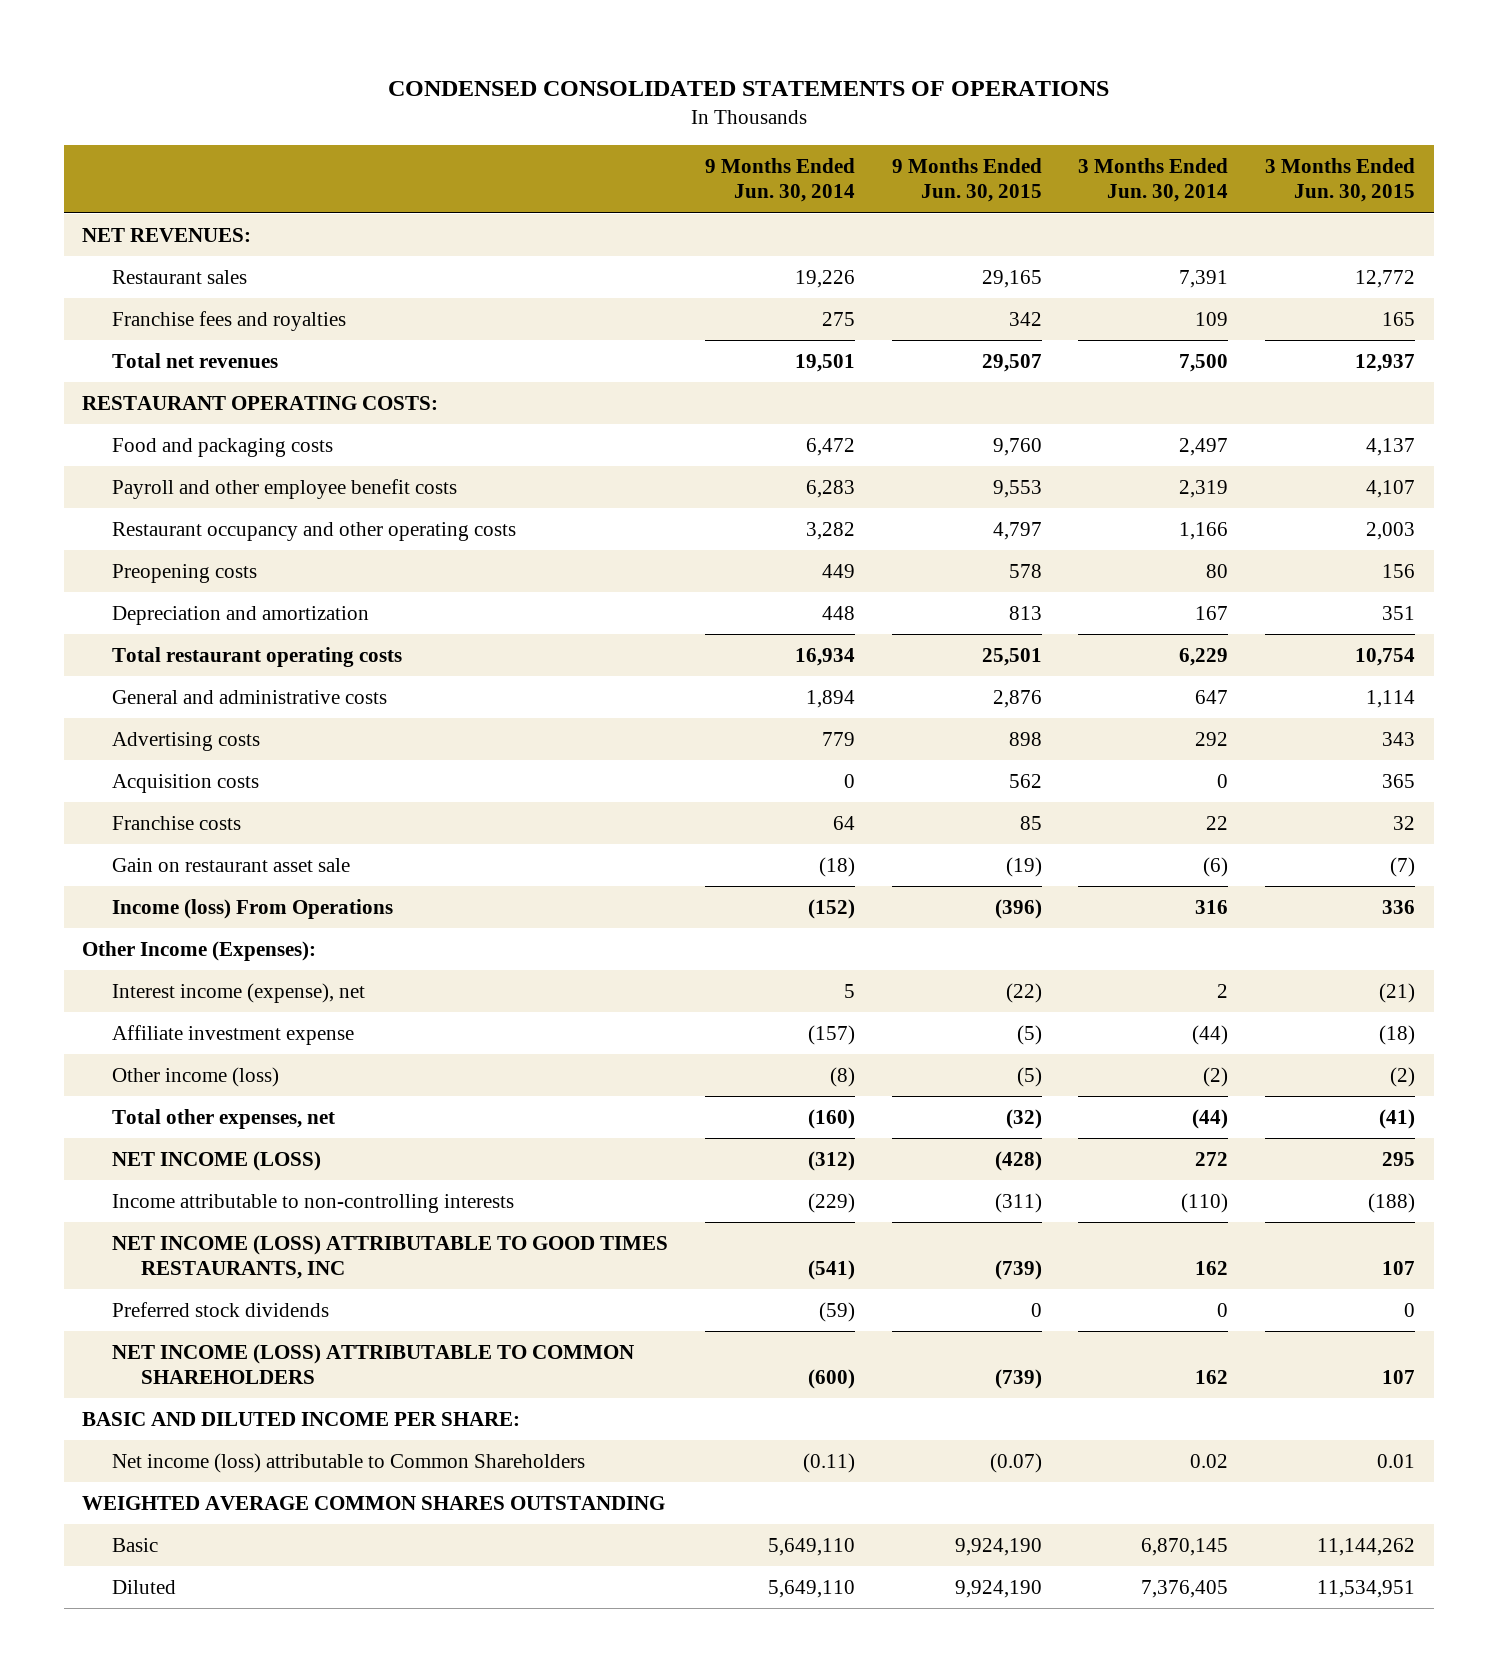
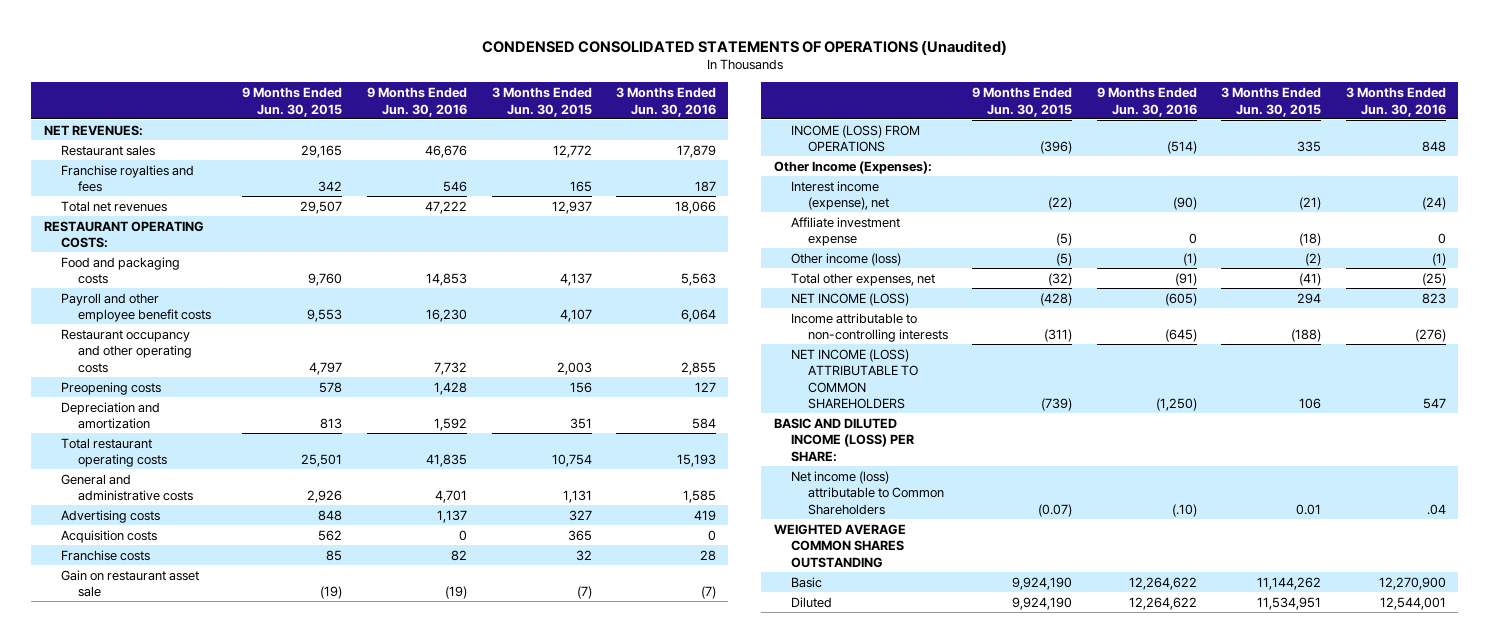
- CONDENSED CONSOLIDATED STATEMENTS OF OPERATIONS
+ CONDENSED CONSOLIDATED STATEMENTS OF OPERATIONS (Unaudited)
- | 9 Months Ended Jun. 30, 2014 | 9 Months Ended Jun. 30, 2015 | 3 Months Ended Jun. 30, 2014 | 3 Months Ended Jun. 30, 2015
+ | 9 Months Ended Jun. 30, 2015 | 9 Months Ended Jun. 30, 2016 | 3 Months Ended Jun. 30, 2015 | 3 Months Ended Jun. 30, 2016
- Franchise fees and royalties | 275 | 342 | 109 | 165
+ Franchise royalties and fees | 342 | 546 | 165 | 187
- General and administrative costs | 1,894 | 2,876 | 647 | 1,114
- Advertising costs | 779 | 898 | 292 | 343
+ General and administrative costs | 2,926 | 4,701 | 1,131 | 1,585
+ Advertising costs | 848 | 1,137 | 327 | 419
- Income (loss) From Operations | (152) | (396) | 316 | 336
+ INCOME (LOSS) FROM OPERATIONS | (396) | (514) | 335 | 848
- NET INCOME (LOSS) | (312) | (428) | 272 | 295
+ NET INCOME (LOSS) | (428) | (605) | 294 | 823
- NET INCOME (LOSS) ATTRIBUTABLE TO GOOD TIMES RESTAURANTS, INC | (541) | (739) | 162 | 107
- Preferred stock dividends | (59) | 0 | 0 | 0
- NET INCOME (LOSS) ATTRIBUTABLE TO COMMON SHAREHOLDERS | (600) | (739) | 162 | 107
- BASIC AND DILUTED INCOME PER SHARE:
+ NET INCOME (LOSS) ATTRIBUTABLE TO COMMON SHAREHOLDERS | (739) | (1,250) | 106 | 547
+ BASIC AND DILUTED INCOME (LOSS) PER SHARE:

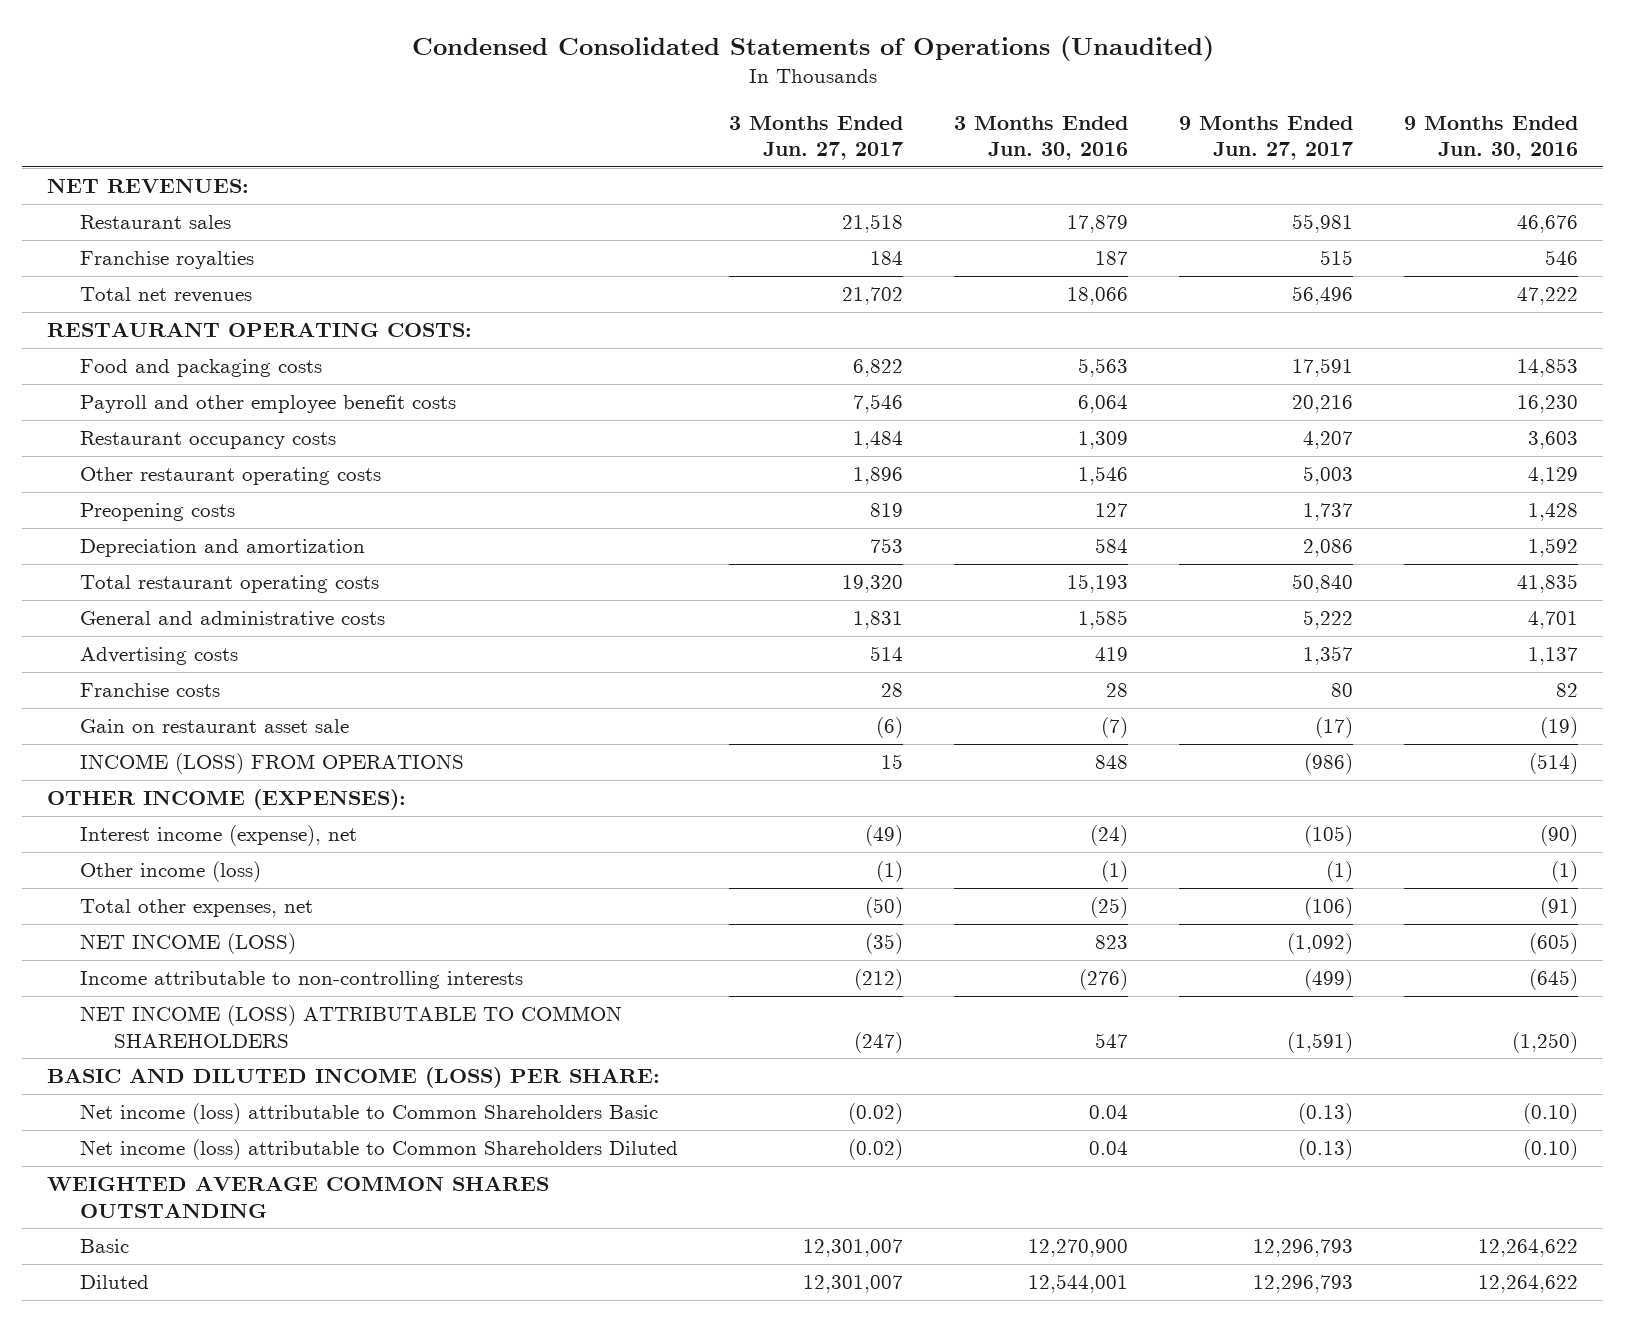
- CONDENSED CONSOLIDATED STATEMENTS OF OPERATIONS (Unaudited)
+ Condensed Consolidated Statements of Operations (Unaudited)
- | 9 Months Ended Jun. 30, 2015 | 9 Months Ended Jun. 30, 2016 | 3 Months Ended Jun. 30, 2015 | 3 Months Ended Jun. 30, 2016
+ | 3 Months Ended Jun. 27, 2017 | 3 Months Ended Jun. 30, 2016 | 9 Months Ended Jun. 27, 2017 | 9 Months Ended Jun. 30, 2016
- Franchise royalties and fees | 342 | 546 | 165 | 187
+ Franchise royalties | 184 | 187 | 515 | 546
- Restaurant occupancy and other operating costs | 4,797 | 7,732 | 2,003 | 2,855
+ Restaurant occupancy costs | 1,484 | 1,309 | 4,207 | 3,603
+ Other restaurant operating costs | 1,896 | 1,546 | 5,003 | 4,129
- Acquisition costs | 562 | 0 | 365 | 0
- Other Income (Expenses):
+ OTHER INCOME (EXPENSES):
- Affiliate investment expense | (5) | 0 | (18) | 0
- Net income (loss) attributable to Common Shareholders | (0.07) | (.10) | 0.01 | .04
+ Net income (loss) attributable to Common Shareholders Basic | (0.02) | 0.04 | (0.13) | (0.10)
+ Net income (loss) attributable to Common Shareholders Diluted | (0.02) | 0.04 | (0.13) | (0.10)

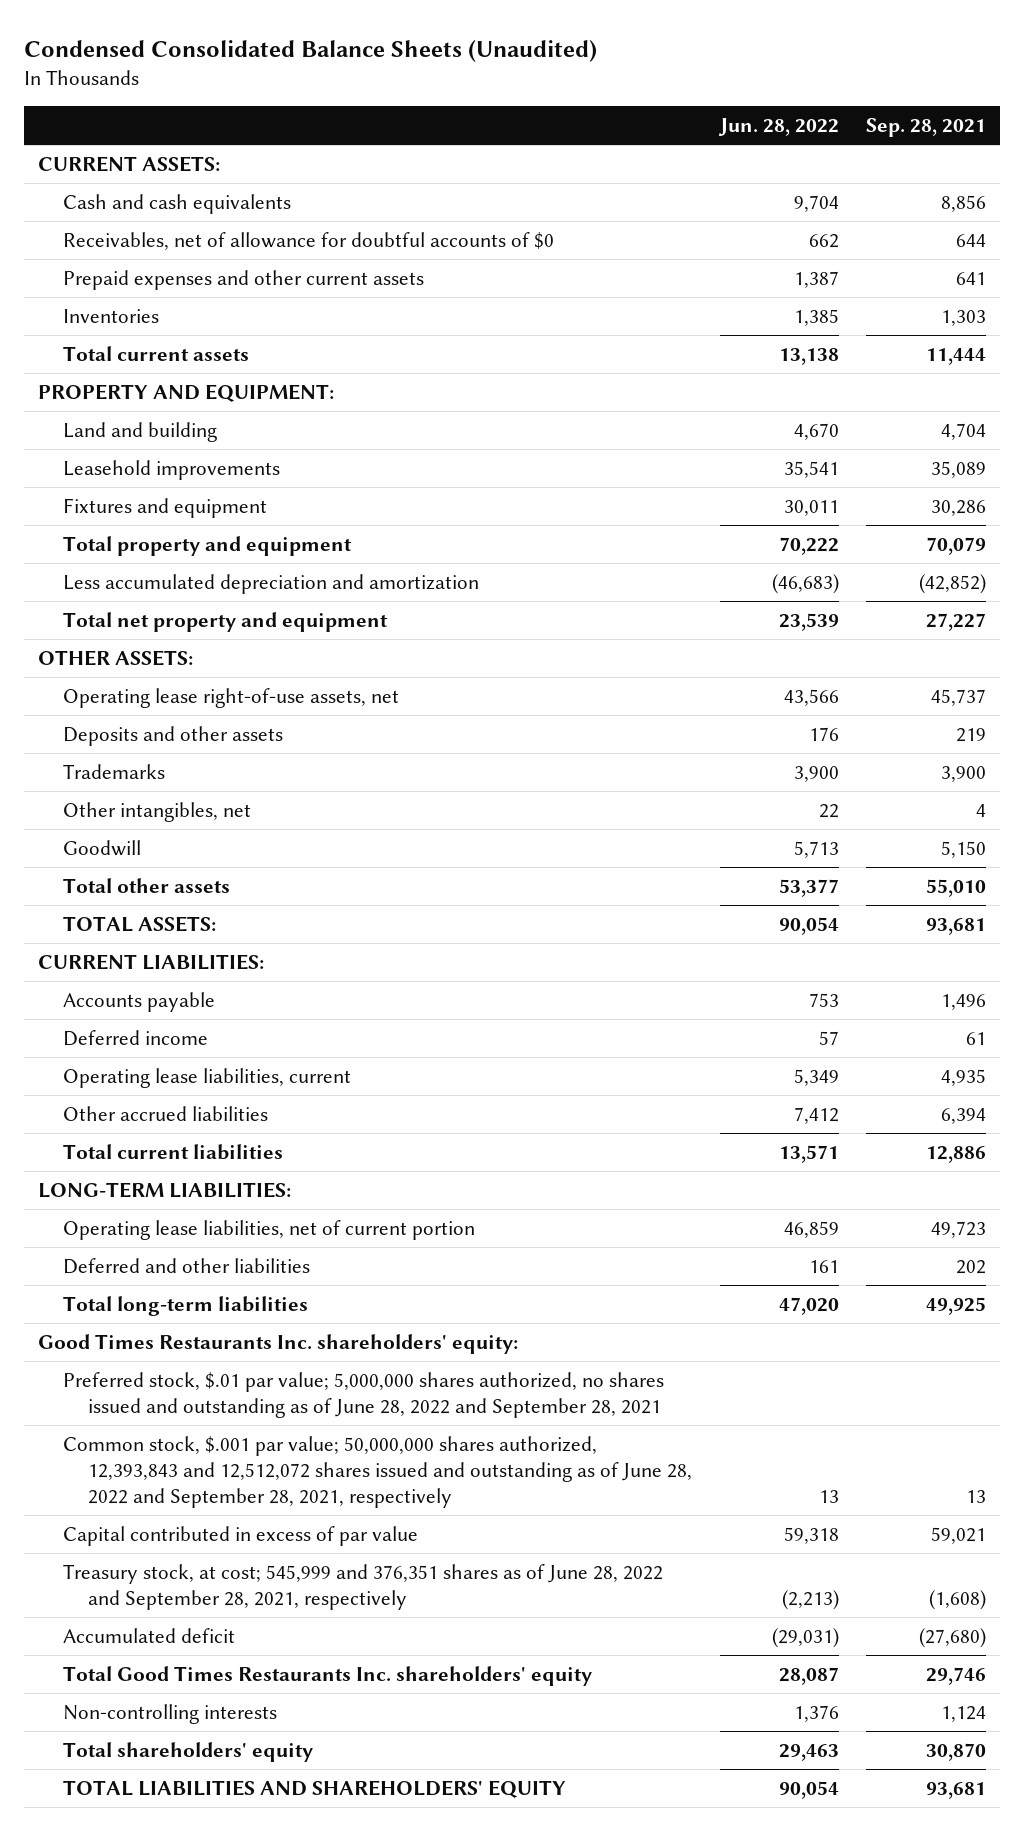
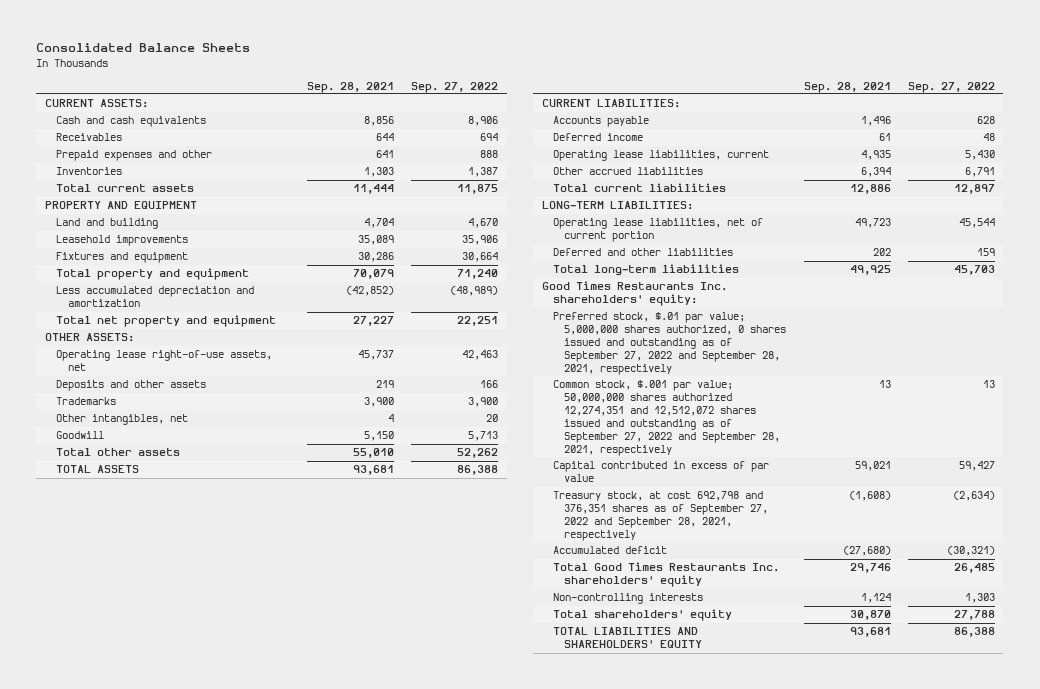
- Condensed Consolidated Balance Sheets (Unaudited)
+ Consolidated Balance Sheets
- | Jun. 28, 2022 | Sep. 28, 2021
+ | Sep. 28, 2021 | Sep. 27, 2022
- Receivables, net of allowance for doubtful accounts of $0 | 662 | 644
- Prepaid expenses and other current assets | 1,387 | 641
+ Receivables | 644 | 694
+ Prepaid expenses and other | 641 | 888
- PROPERTY AND EQUIPMENT:
+ PROPERTY AND EQUIPMENT
- TOTAL ASSETS: | 90,054 | 93,681
+ TOTAL ASSETS | 93,681 | 86,388
- Preferred stock, $.01 par value; 5,000,000 shares authorized, no shares issued and outstanding as of June 28, 2022 and September 28, 2021
- Common stock, $.001 par value; 50,000,000 shares authorized, 12,393,843 and 12,512,072 shares issued and outstanding as of June 28, 2022 and September 28, 2021, respectively | 13 | 13
+ Preferred stock, $.01 par value; 5,000,000 shares authorized, 0 shares issued and outstanding as of September 27, 2022 and September 28, 2021, respectively
+ Common stock, $.001 par value; 50,000,000 shares authorized 12,274,351 and 12,512,072 shares issued and outstanding as of September 27, 2022 and September 28, 2021, respectively | 13 | 13
- Treasury stock, at cost; 545,999 and 376,351 shares as of June 28, 2022 and September 28, 2021, respectively | (2,213) | (1,608)
+ Treasury stock, at cost 692,798 and 376,351 shares as of September 27, 2022 and September 28, 2021, respectively | (1,608) | (2,634)

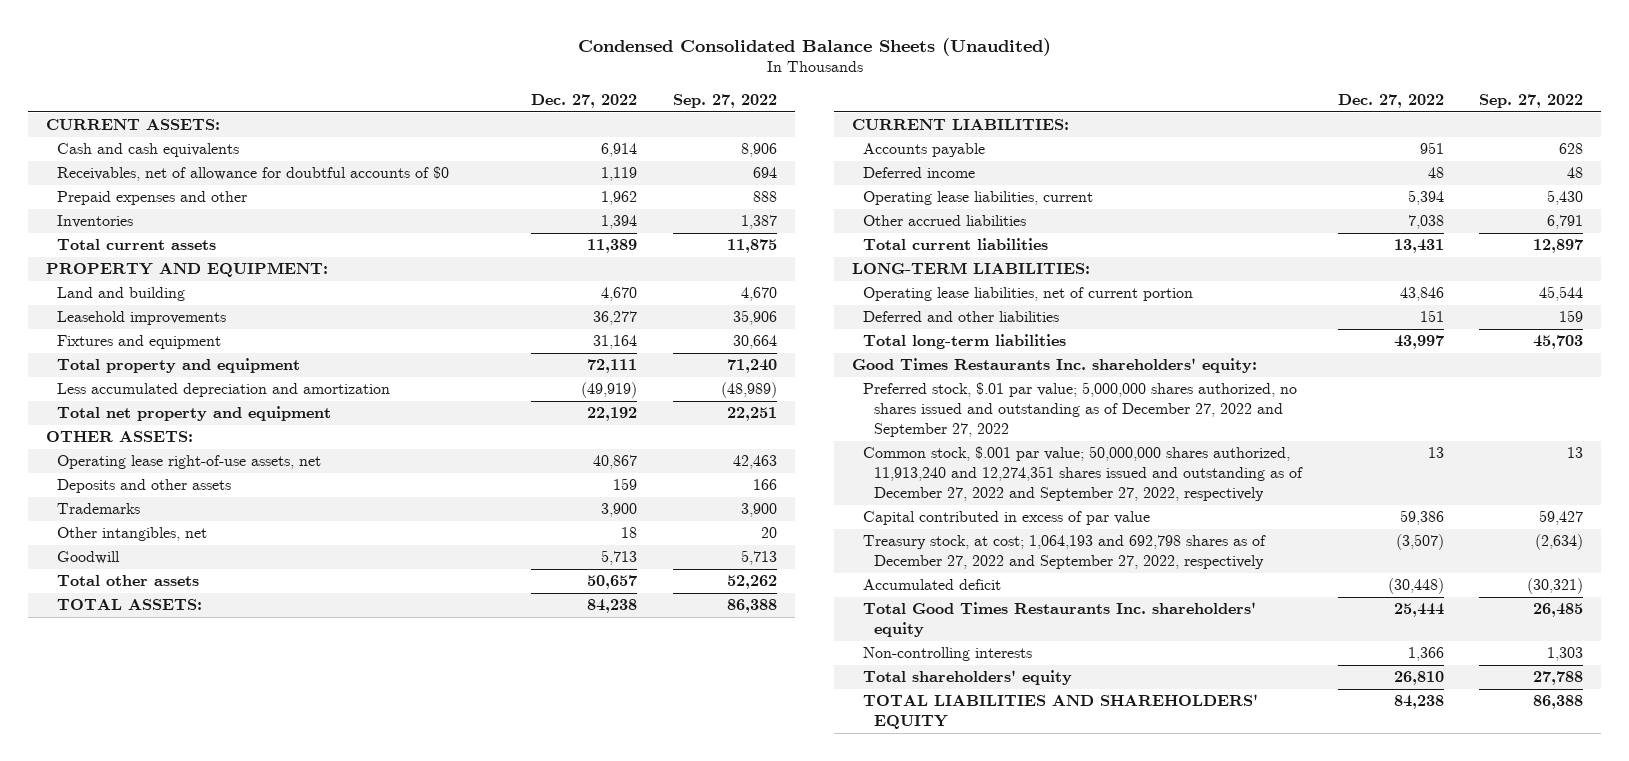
- Consolidated Balance Sheets
+ Condensed Consolidated Balance Sheets (Unaudited)
- | Sep. 28, 2021 | Sep. 27, 2022
+ | Dec. 27, 2022 | Sep. 27, 2022
- Receivables | 644 | 694
+ Receivables, net of allowance for doubtful accounts of $0 | 1,119 | 694
- PROPERTY AND EQUIPMENT
+ PROPERTY AND EQUIPMENT:
- TOTAL ASSETS | 93,681 | 86,388
+ TOTAL ASSETS: | 84,238 | 86,388
- Preferred stock, $.01 par value; 5,000,000 shares authorized, 0 shares issued and outstanding as of September 27, 2022 and September 28, 2021, respectively
- Common stock, $.001 par value; 50,000,000 shares authorized 12,274,351 and 12,512,072 shares issued and outstanding as of September 27, 2022 and September 28, 2021, respectively | 13 | 13
+ Preferred stock, $.01 par value; 5,000,000 shares authorized, no shares issued and outstanding as of December 27, 2022 and September 27, 2022
+ Common stock, $.001 par value; 50,000,000 shares authorized, 11,913,240 and 12,274,351 shares issued and outstanding as of December 27, 2022 and September 27, 2022, respectively | 13 | 13
- Treasury stock, at cost 692,798 and 376,351 shares as of September 27, 2022 and September 28, 2021, respectively | (1,608) | (2,634)
+ Treasury stock, at cost; 1,064,193 and 692,798 shares as of December 27, 2022 and September 27, 2022, respectively | (3,507) | (2,634)

